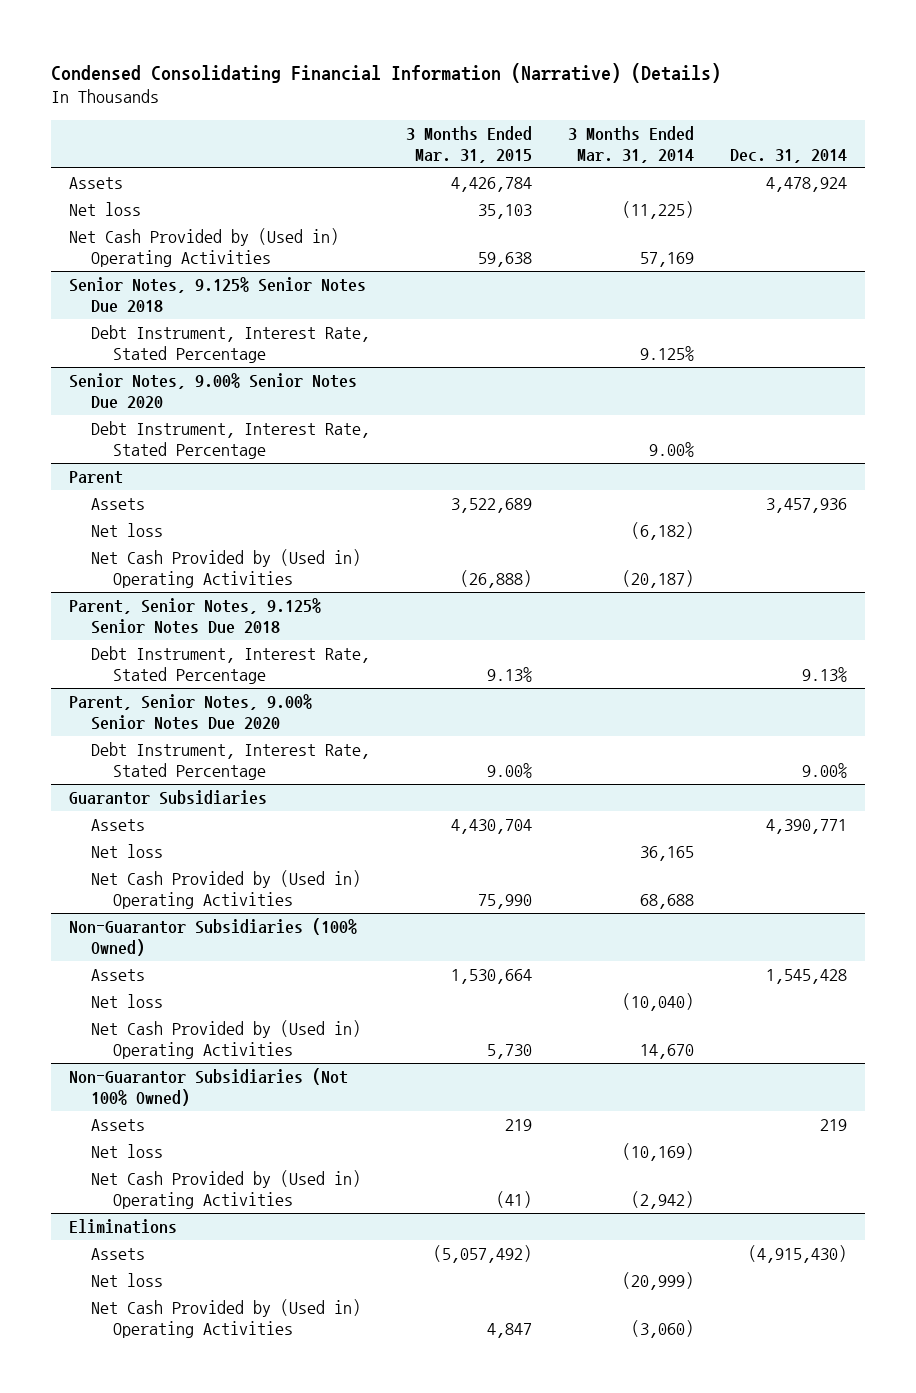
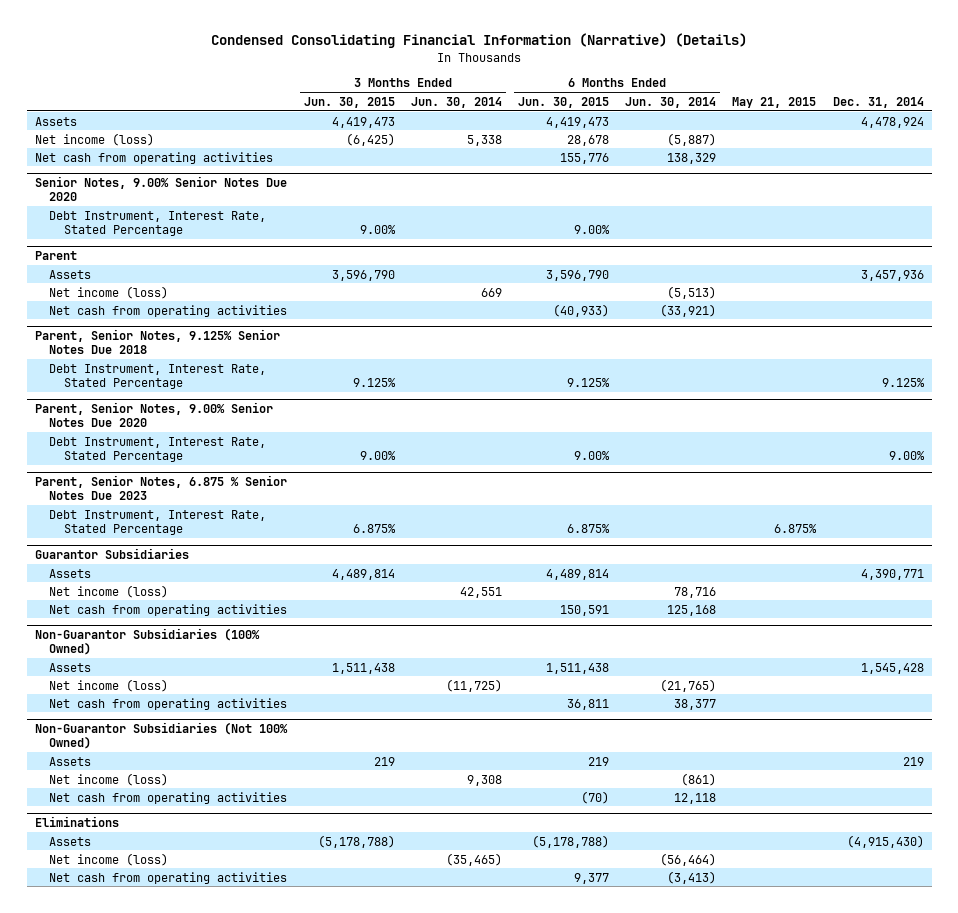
- | 3 Months Ended Mar. 31, 2015 | 3 Months Ended Mar. 31, 2014 | Dec. 31, 2014
+ | 3 Months Ended Jun. 30, 2015 | 3 Months Ended Jun. 30, 2014 | 6 Months Ended Jun. 30, 2015 | 6 Months Ended Jun. 30, 2014 | May 21, 2015 | Dec. 31, 2014
- Net loss | 35,103 | (11,225) |
- Net Cash Provided by (Used in) Operating Activities | 59,638 | 57,169 |
- Senior Notes, 9.125% Senior Notes Due 2018
- Debt Instrument, Interest Rate, Stated Percentage | | 9.125% |
+ Net income (loss) | (6,425) | 5,338 | 28,678 | (5,887) | |
+ Net cash from operating activities | | | 155,776 | 138,329 | |
@ Parent
- Net loss | | (6,182) |
- Net Cash Provided by (Used in) Operating Activities | (26,888) | (20,187) |
+ Net income (loss) | | 669 | | (5,513) | |
+ Net cash from operating activities | | | (40,933) | (33,921) | |
@ Parent, Senior Notes, 9.125% Senior Notes Due 2018
- Debt Instrument, Interest Rate, Stated Percentage | 9.13% | | 9.13%
+ Debt Instrument, Interest Rate, Stated Percentage | 9.125% | | 9.125% | | | 9.125%
+ Parent, Senior Notes, 6.875 % Senior Notes Due 2023
+ Debt Instrument, Interest Rate, Stated Percentage | 6.875% | | 6.875% | | 6.875% |
@ Guarantor Subsidiaries
- Net loss | | 36,165 |
- Net Cash Provided by (Used in) Operating Activities | 75,990 | 68,688 |
+ Net income (loss) | | 42,551 | | 78,716 | |
+ Net cash from operating activities | | | 150,591 | 125,168 | |
@ Non-Guarantor Subsidiaries (100% Owned)
- Net loss | | (10,040) |
- Net Cash Provided by (Used in) Operating Activities | 5,730 | 14,670 |
+ Net income (loss) | | (11,725) | | (21,765) | |
+ Net cash from operating activities | | | 36,811 | 38,377 | |
@ Non-Guarantor Subsidiaries (Not 100% Owned)
- Net loss | | (10,169) |
- Net Cash Provided by (Used in) Operating Activities | (41) | (2,942) |
+ Net income (loss) | | 9,308 | | (861) | |
+ Net cash from operating activities | | | (70) | 12,118 | |
@ Eliminations
- Net loss | | (20,999) |
- Net Cash Provided by (Used in) Operating Activities | 4,847 | (3,060) |
+ Net income (loss) | | (35,465) | | (56,464) | |
+ Net cash from operating activities | | | 9,377 | (3,413) | |

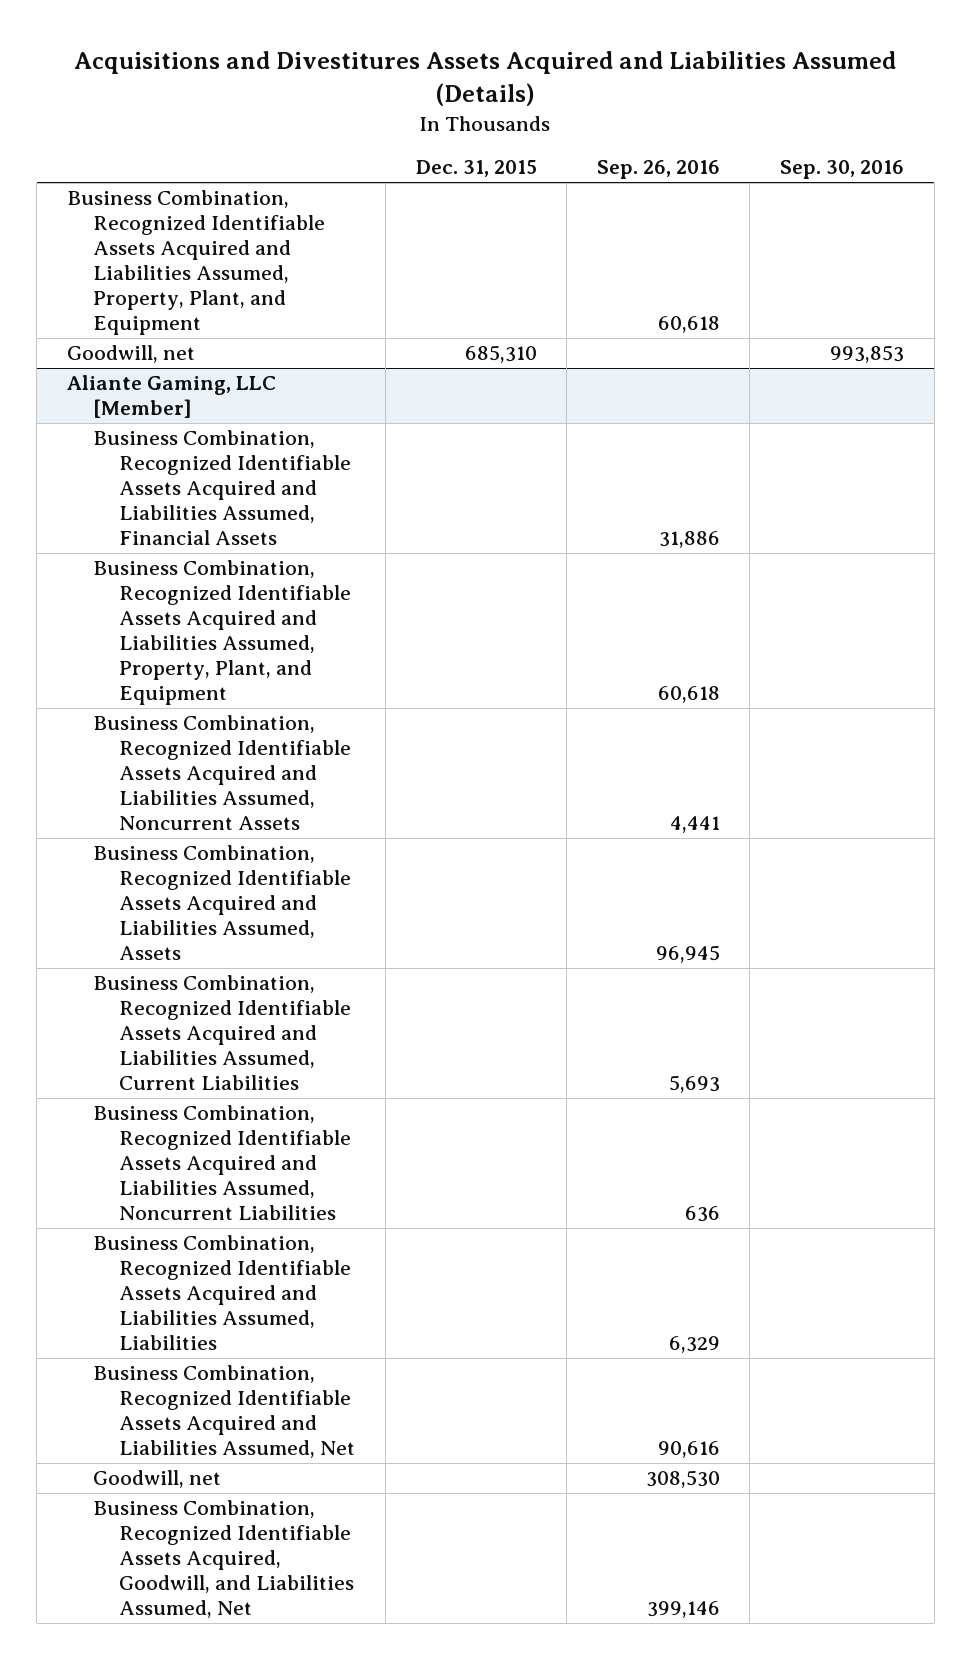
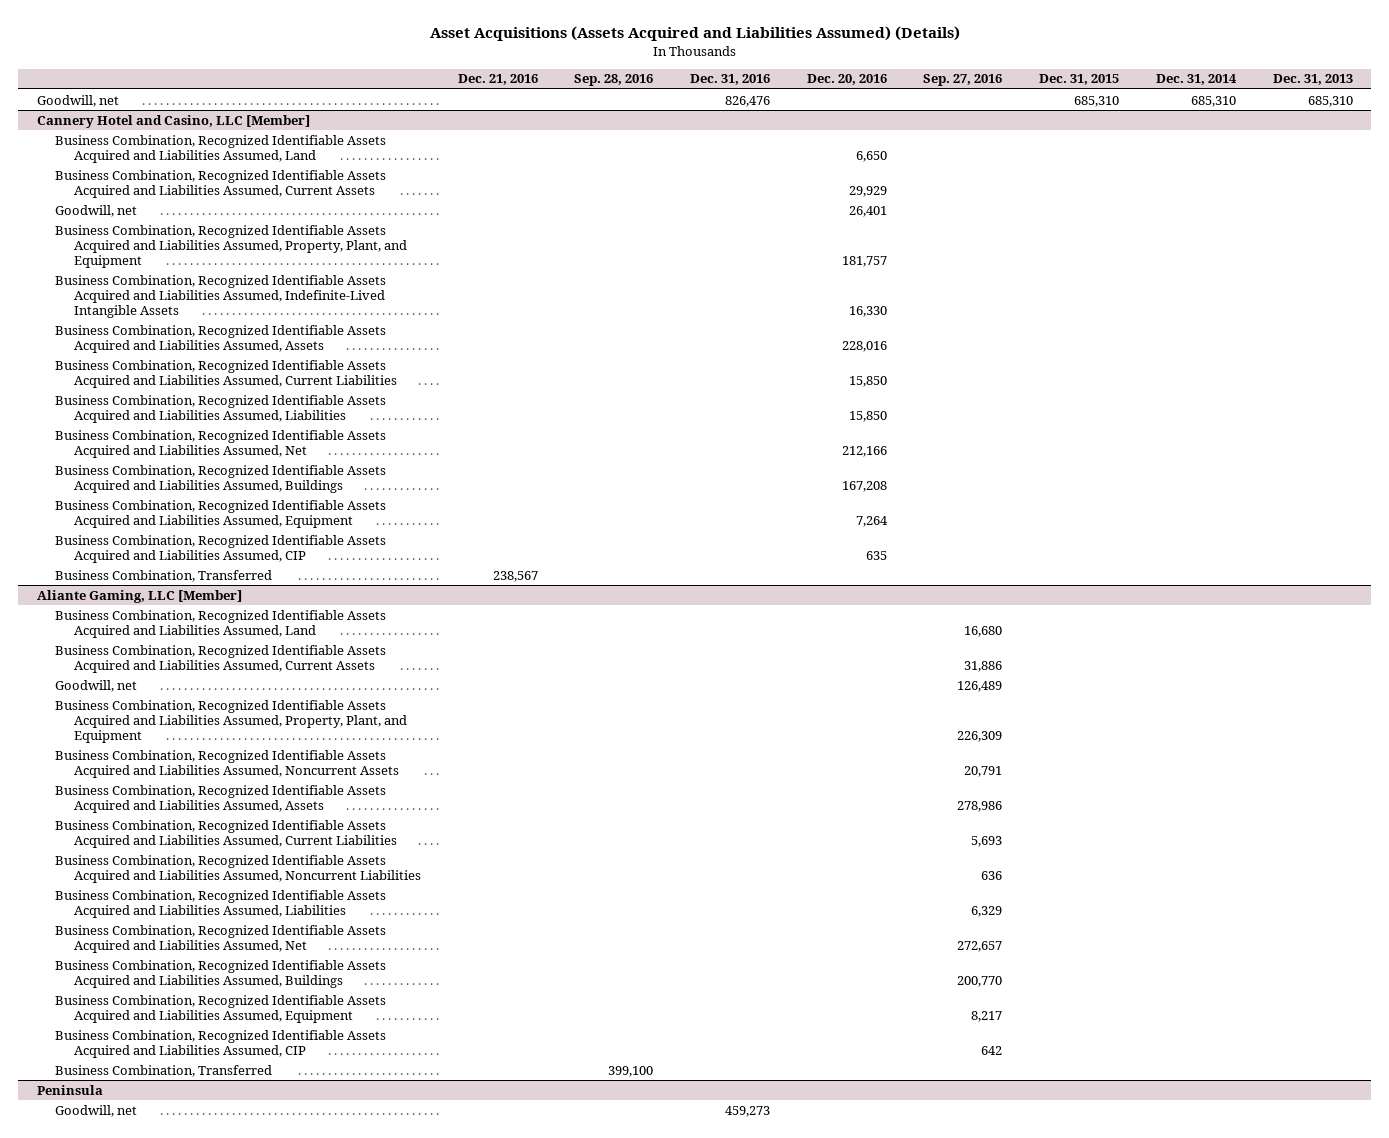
- Acquisitions and Divestitures Assets Acquired and Liabilities Assumed (Details)
+ Asset Acquisitions (Assets Acquired and Liabilities Assumed) (Details)
- | Dec. 31, 2015 | Sep. 26, 2016 | Sep. 30, 2016
+ | Dec. 21, 2016 | Sep. 28, 2016 | Dec. 31, 2016 | Dec. 20, 2016 | Sep. 27, 2016 | Dec. 31, 2015 | Dec. 31, 2014 | Dec. 31, 2013
- Business Combination, Recognized Identifiable Assets Acquired and Liabilities Assumed, Property, Plant, and Equipment | | 60,618 |
+ Cannery Hotel and Casino, LLC [Member]
+ Business Combination, Recognized Identifiable Assets Acquired and Liabilities Assumed, Land | | | | 6,650 | | | |
+ Business Combination, Recognized Identifiable Assets Acquired and Liabilities Assumed, Current Assets | | | | 29,929 | | | |
+ Goodwill, net | | | | 26,401 | | | |
+ Business Combination, Recognized Identifiable Assets Acquired and Liabilities Assumed, Property, Plant, and Equipment | | | | 181,757 | | | |
+ Business Combination, Recognized Identifiable Assets Acquired and Liabilities Assumed, Indefinite-Lived Intangible Assets | | | | 16,330 | | | |
+ Business Combination, Recognized Identifiable Assets Acquired and Liabilities Assumed, Assets | | | | 228,016 | | | |
+ Business Combination, Recognized Identifiable Assets Acquired and Liabilities Assumed, Current Liabilities | | | | 15,850 | | | |
+ Business Combination, Recognized Identifiable Assets Acquired and Liabilities Assumed, Liabilities | | | | 15,850 | | | |
+ Business Combination, Recognized Identifiable Assets Acquired and Liabilities Assumed, Net | | | | 212,166 | | | |
+ Business Combination, Recognized Identifiable Assets Acquired and Liabilities Assumed, Buildings | | | | 167,208 | | | |
+ Business Combination, Recognized Identifiable Assets Acquired and Liabilities Assumed, Equipment | | | | 7,264 | | | |
+ Business Combination, Recognized Identifiable Assets Acquired and Liabilities Assumed, CIP | | | | 635 | | | |
+ Business Combination, Transferred | 238,567 | | | | | | |
@ Aliante Gaming, LLC [Member]
- Business Combination, Recognized Identifiable Assets Acquired and Liabilities Assumed, Financial Assets | | 31,886 |
+ Business Combination, Recognized Identifiable Assets Acquired and Liabilities Assumed, Land | | | | | 16,680 | | |
+ Business Combination, Recognized Identifiable Assets Acquired and Liabilities Assumed, Current Assets | | | | | 31,886 | | |
moved up: Goodwill, net | | | | | 126,489 | | |
- Business Combination, Recognized Identifiable Assets Acquired, Goodwill, and Liabilities Assumed, Net | | 399,146 |
+ Business Combination, Recognized Identifiable Assets Acquired and Liabilities Assumed, Buildings | | | | | 200,770 | | |
+ Business Combination, Recognized Identifiable Assets Acquired and Liabilities Assumed, Equipment | | | | | 8,217 | | |
+ Business Combination, Recognized Identifiable Assets Acquired and Liabilities Assumed, CIP | | | | | 642 | | |
+ Business Combination, Transferred | | 399,100 | | | | | |
+ Peninsula
+ Goodwill, net | | | 459,273 | | | | |

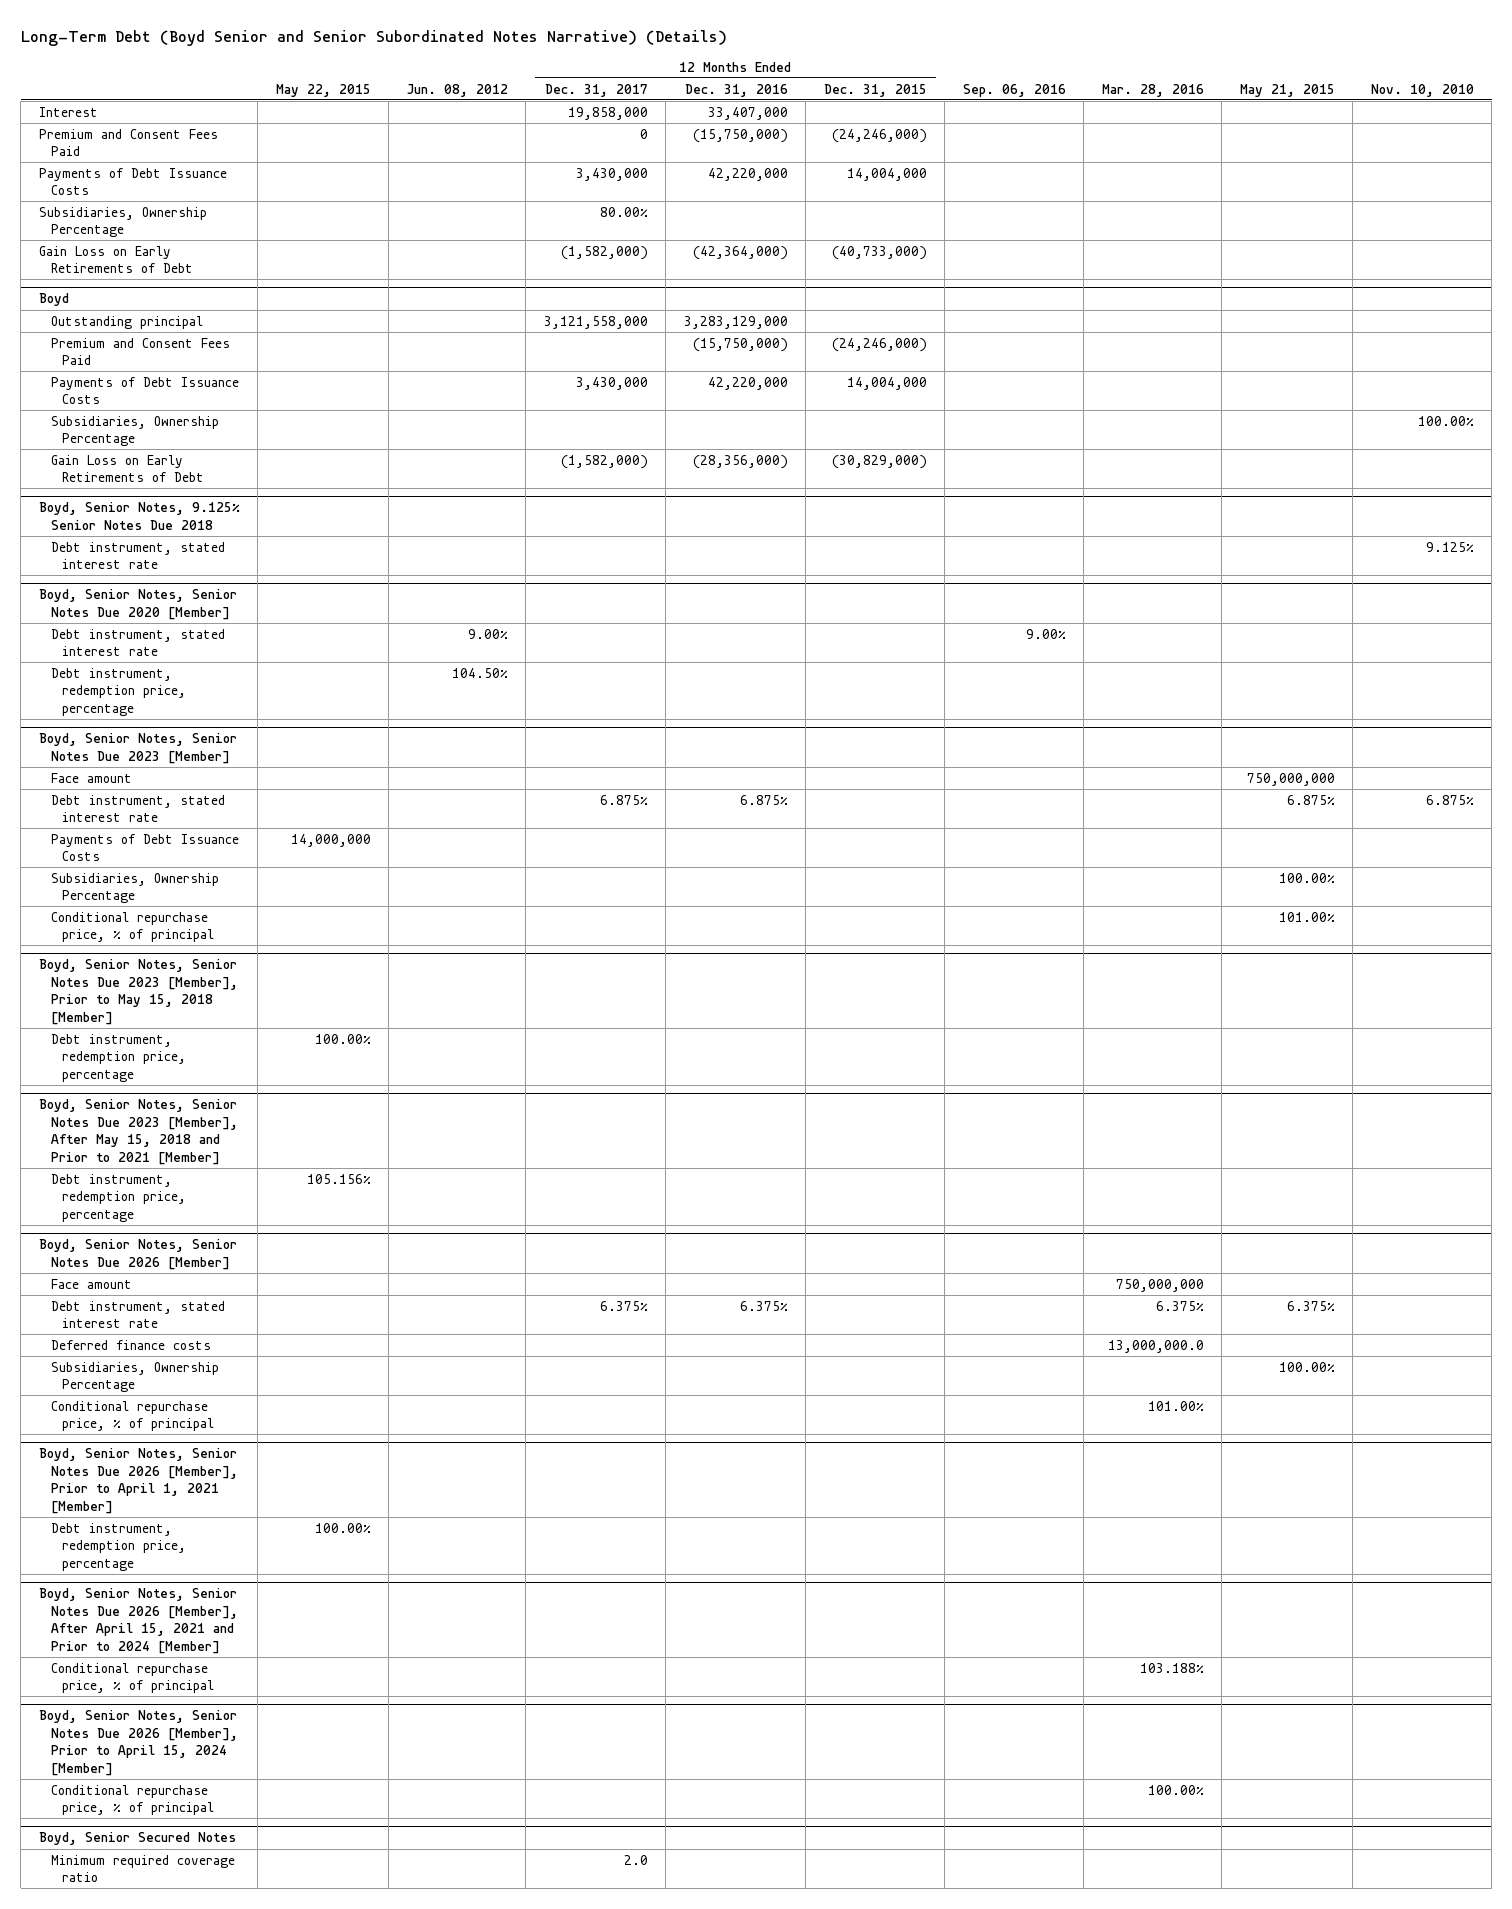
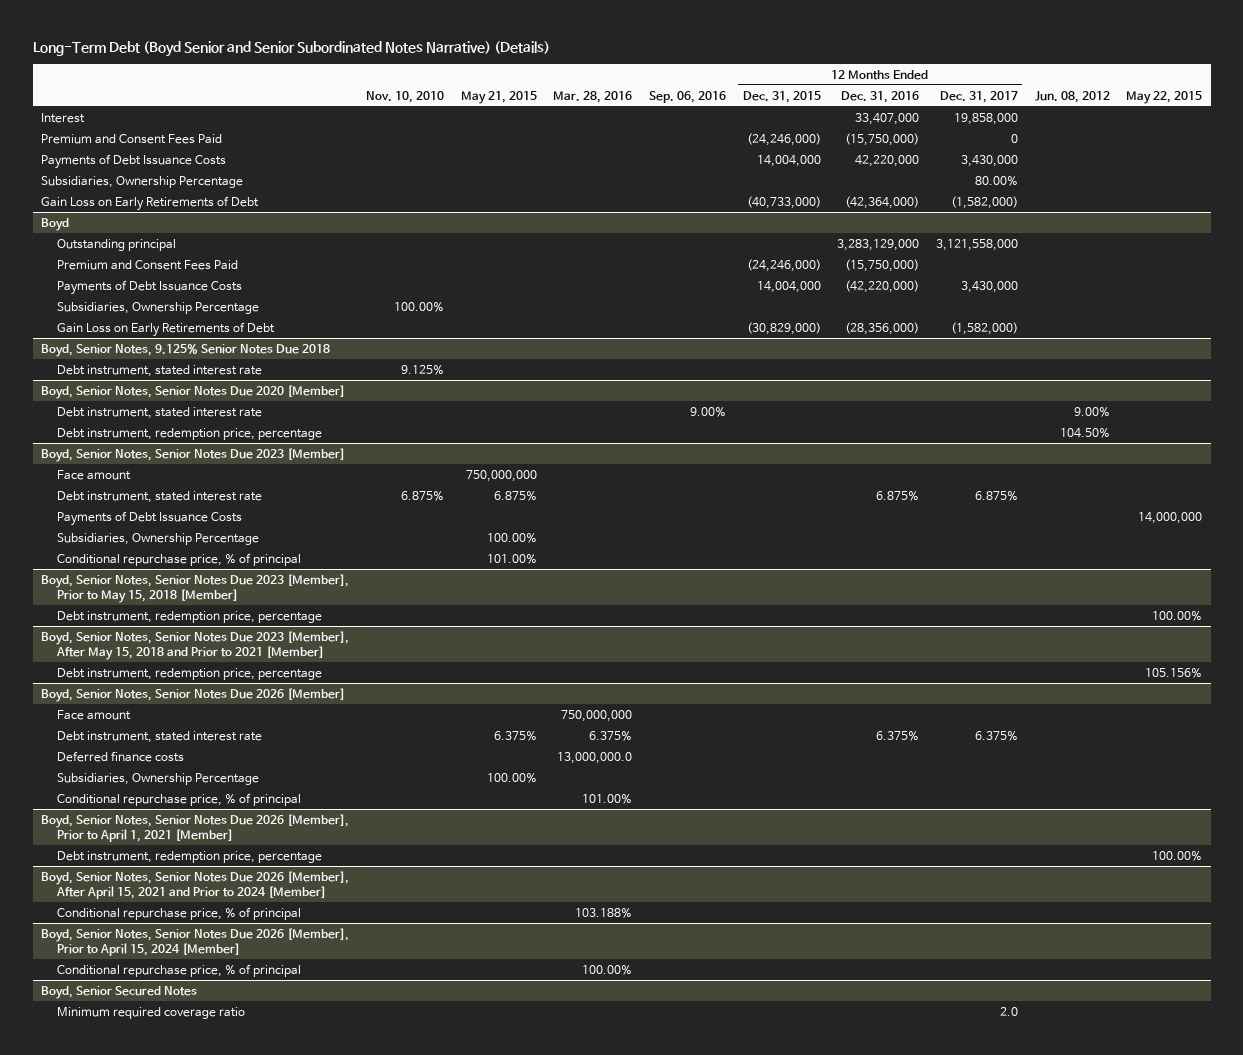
- | May 22, 2015 | Jun. 08, 2012 | 12 Months Ended Dec. 31, 2017 | 12 Months Ended Dec. 31, 2016 | 12 Months Ended Dec. 31, 2015 | Sep. 06, 2016 | Mar. 28, 2016 | May 21, 2015 | Nov. 10, 2010
+ | Nov. 10, 2010 | May 21, 2015 | Mar. 28, 2016 | Sep. 06, 2016 | 12 Months Ended Dec. 31, 2015 | 12 Months Ended Dec. 31, 2016 | 12 Months Ended Dec. 31, 2017 | Jun. 08, 2012 | May 22, 2015
@ Boyd
- Payments of Debt Issuance Costs | | | 3,430,000 | 42,220,000 | 14,004,000 | | | |
+ Payments of Debt Issuance Costs | | | | | 14,004,000 | (42,220,000) | 3,430,000 | |

